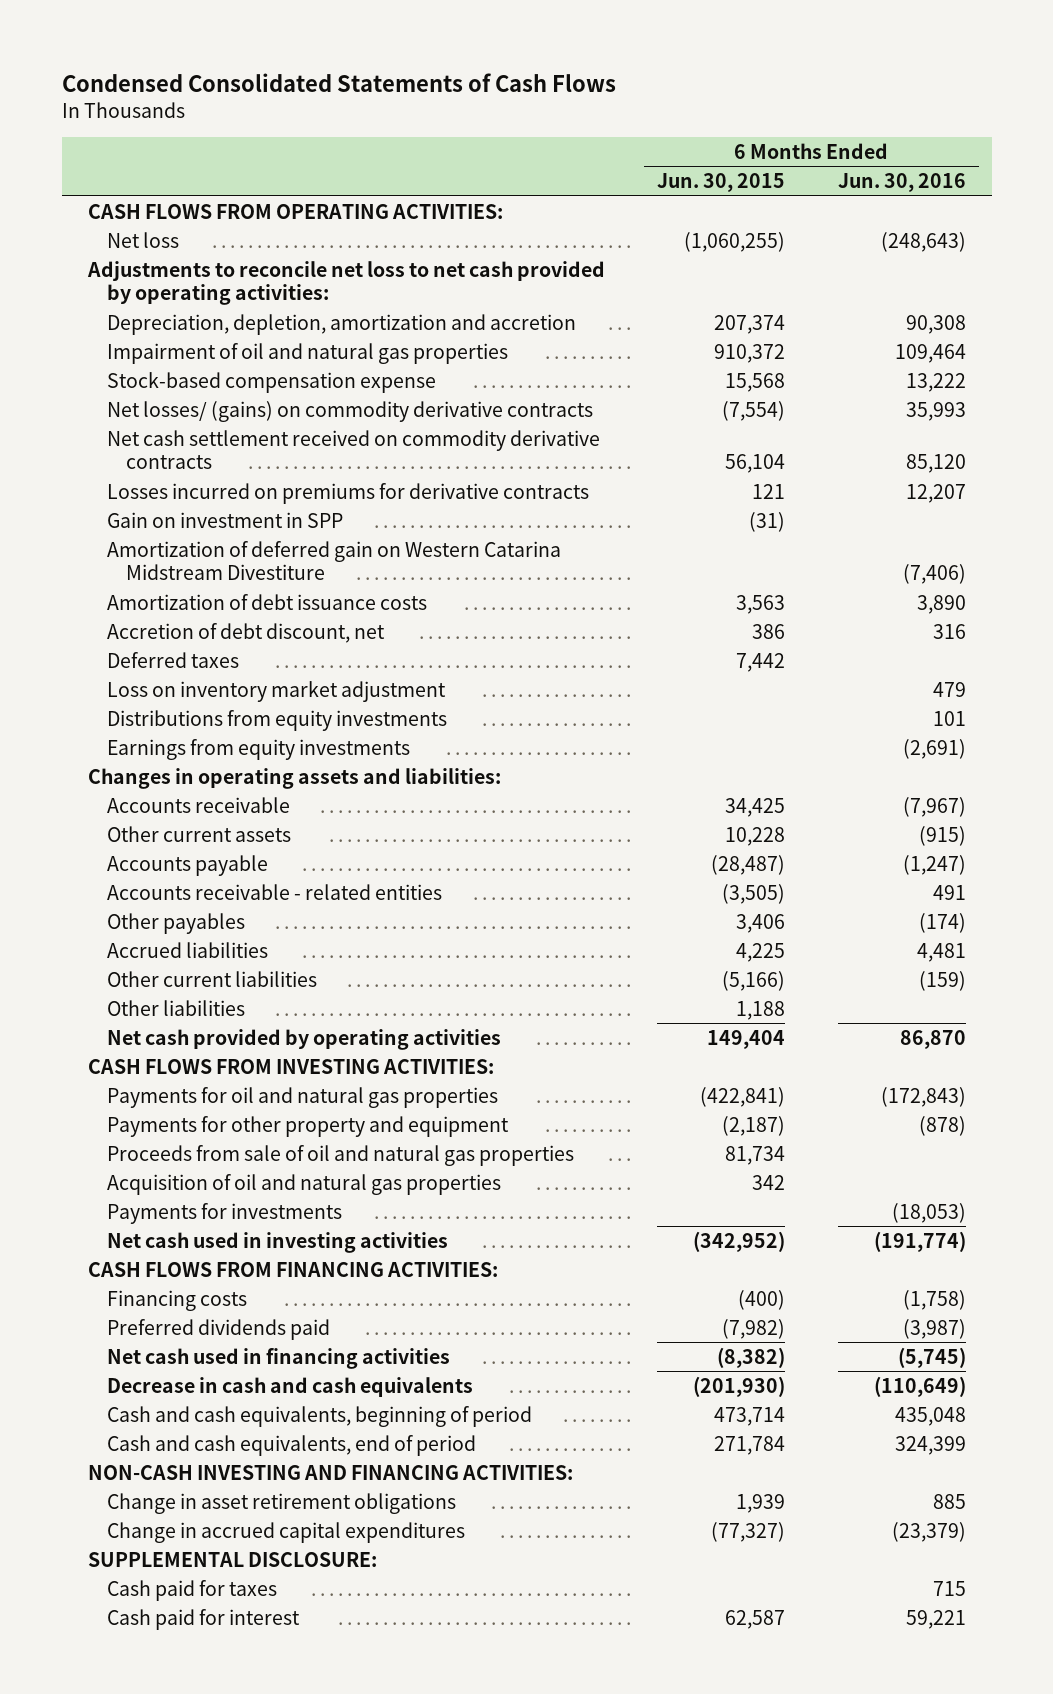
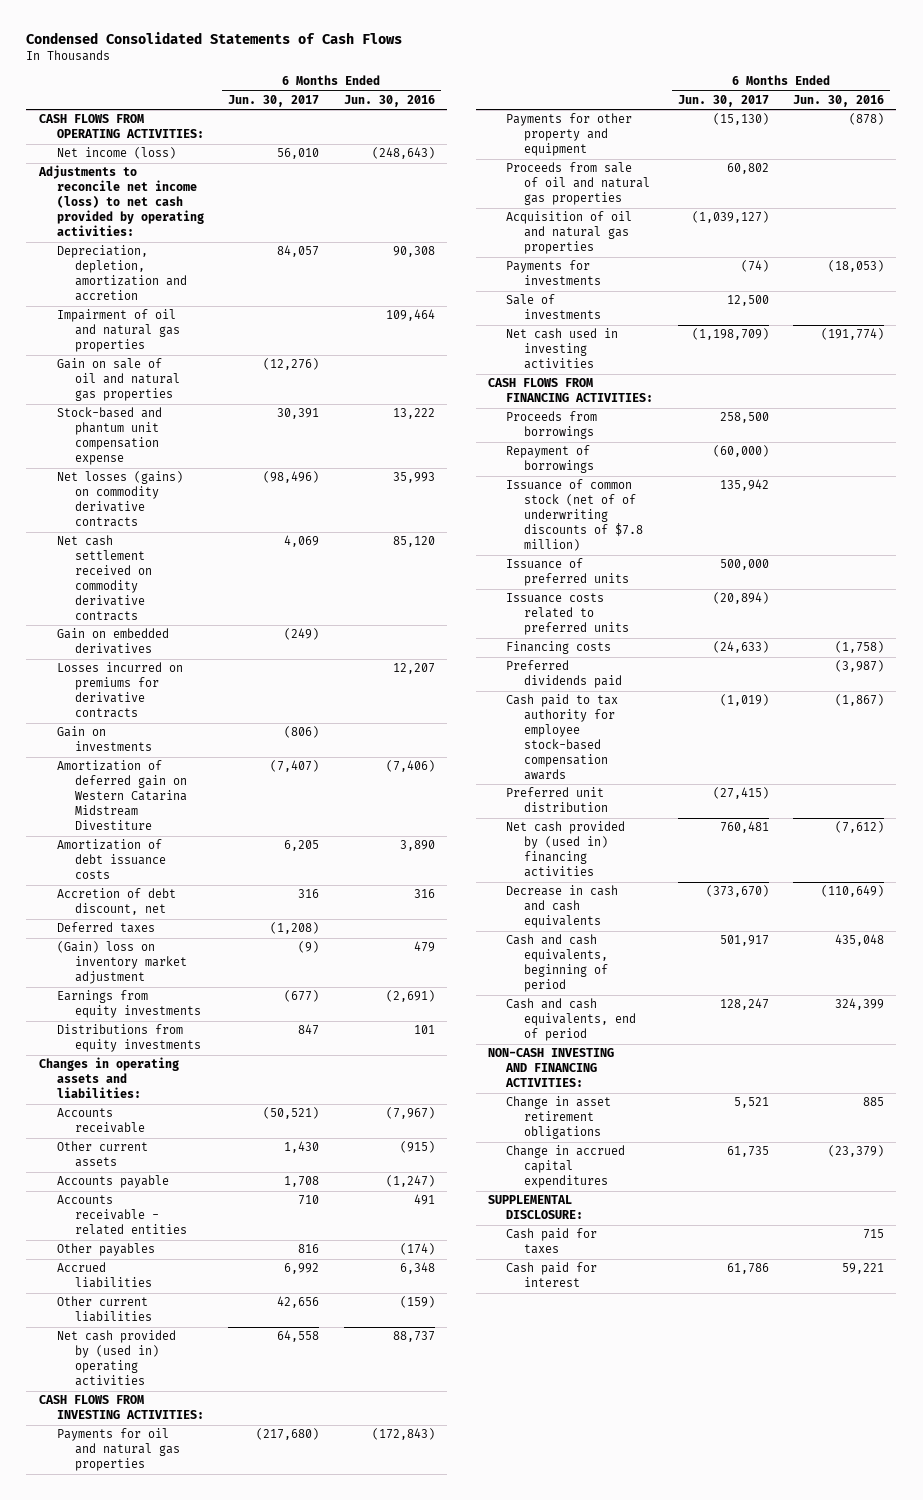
- | 6 Months Ended Jun. 30, 2015 | 6 Months Ended Jun. 30, 2016
+ | 6 Months Ended Jun. 30, 2017 | 6 Months Ended Jun. 30, 2016
- Net loss | (1,060,255) | (248,643)
- Adjustments to reconcile net loss to net cash provided by operating activities:
+ Net income (loss) | 56,010 | (248,643)
+ Adjustments to reconcile net income (loss) to net cash provided by operating activities:
- Stock-based compensation expense | 15,568 | 13,222
- Net losses/ (gains) on commodity derivative contracts | (7,554) | 35,993
+ Gain on sale of oil and natural gas properties | (12,276) |
+ Stock-based and phantum unit compensation expense | 30,391 | 13,222
+ Net losses (gains) on commodity derivative contracts | (98,496) | 35,993
+ Gain on embedded derivatives | (249) |
- Gain on investment in SPP | (31) |
+ Gain on investments | (806) |
- Loss on inventory market adjustment | | 479
+ (Gain) loss on inventory market adjustment | (9) | 479
moved down: Distributions from equity investments | 847 | 101
- Accrued liabilities | 4,225 | 4,481
+ Accrued liabilities | 6,992 | 6,348
- Other liabilities | 1,188 |
- Net cash provided by operating activities | 149,404 | 86,870
+ Net cash provided by (used in) operating activities | 64,558 | 88,737
+ Sale of investments | 12,500 |
+ Proceeds from borrowings | 258,500 |
+ Repayment of borrowings | (60,000) |
+ Issuance of common stock (net of of underwriting discounts of $7.8 million) | 135,942 |
+ Issuance of preferred units | 500,000 |
+ Issuance costs related to preferred units | (20,894) |
- Net cash used in financing activities | (8,382) | (5,745)
+ Cash paid to tax authority for employee stock-based compensation awards | (1,019) | (1,867)
+ Preferred unit distribution | (27,415) |
+ Net cash provided by (used in) financing activities | 760,481 | (7,612)

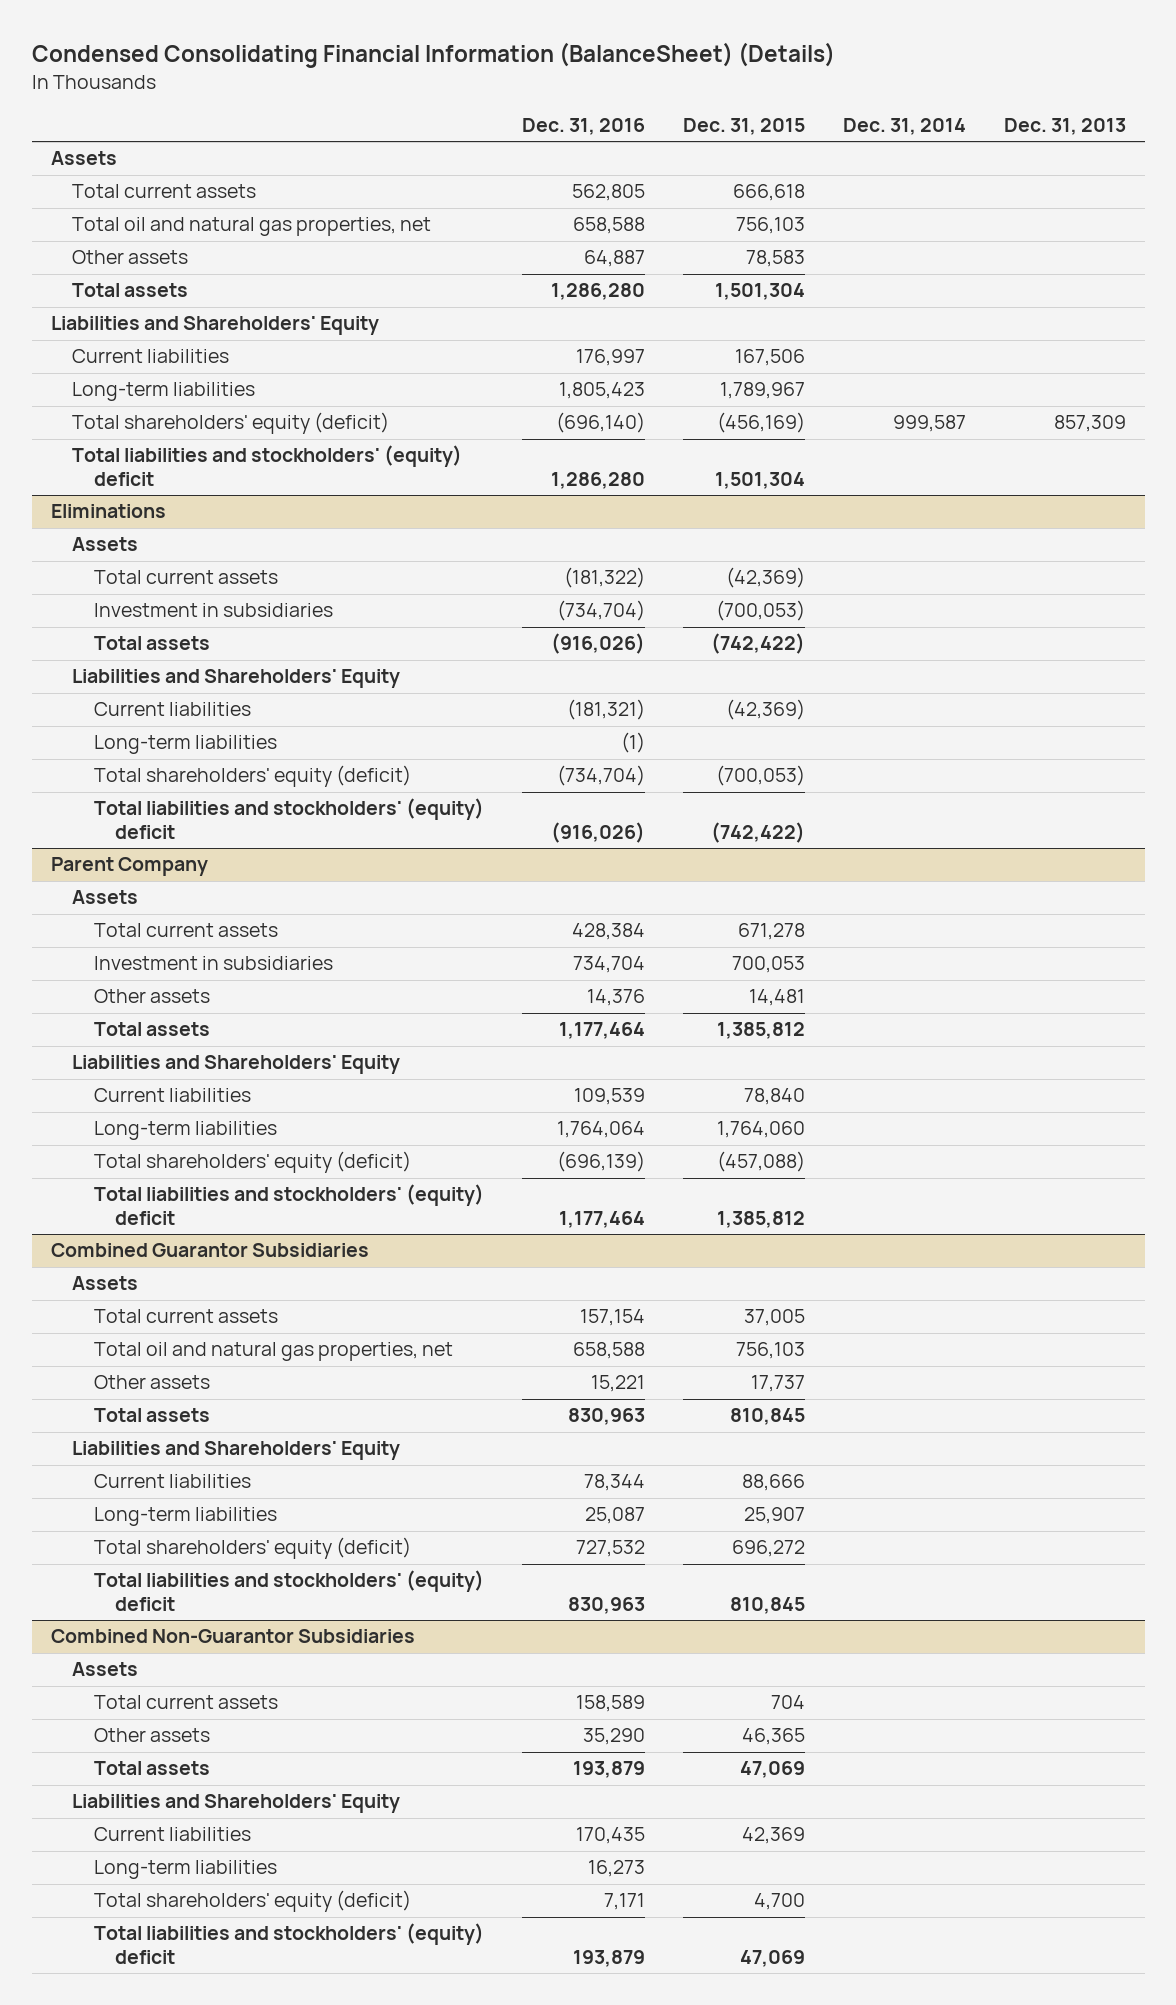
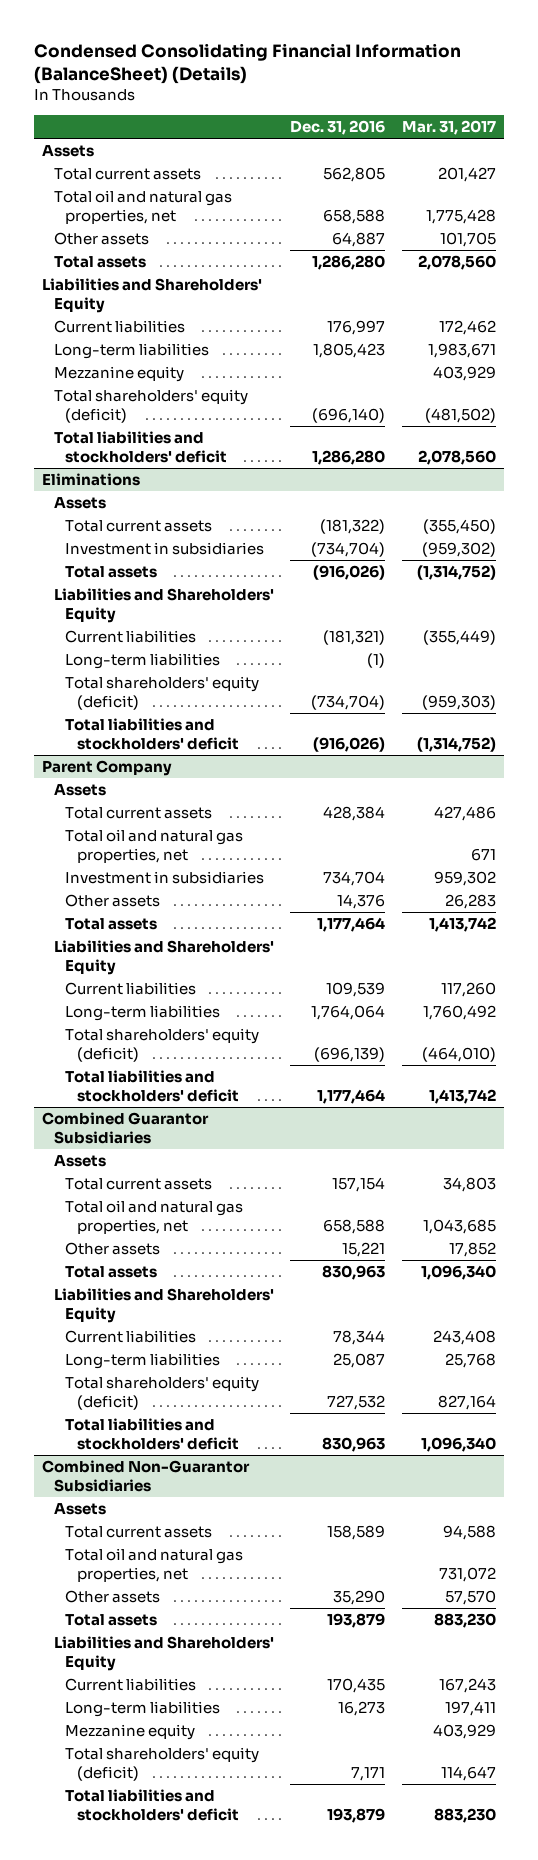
- | Dec. 31, 2016 | Dec. 31, 2015 | Dec. 31, 2014 | Dec. 31, 2013
+ | Dec. 31, 2016 | Mar. 31, 2017
+ Mezzanine equity | | 403,929
- Total liabilities and stockholders' (equity) deficit | 1,286,280 | 1,501,304 | |
+ Total liabilities and stockholders' deficit | 1,286,280 | 2,078,560
@ Eliminations
- Total liabilities and stockholders' (equity) deficit | (916,026) | (742,422) | |
+ Total liabilities and stockholders' deficit | (916,026) | (1,314,752)
@ Parent Company
+ Total oil and natural gas properties, net | | 671
- Total liabilities and stockholders' (equity) deficit | 1,177,464 | 1,385,812 | |
+ Total liabilities and stockholders' deficit | 1,177,464 | 1,413,742
@ Combined Guarantor Subsidiaries
- Total liabilities and stockholders' (equity) deficit | 830,963 | 810,845 | |
+ Total liabilities and stockholders' deficit | 830,963 | 1,096,340
@ Combined Non-Guarantor Subsidiaries
+ Total oil and natural gas properties, net | | 731,072
+ Mezzanine equity | | 403,929
- Total liabilities and stockholders' (equity) deficit | 193,879 | 47,069 | |
+ Total liabilities and stockholders' deficit | 193,879 | 883,230

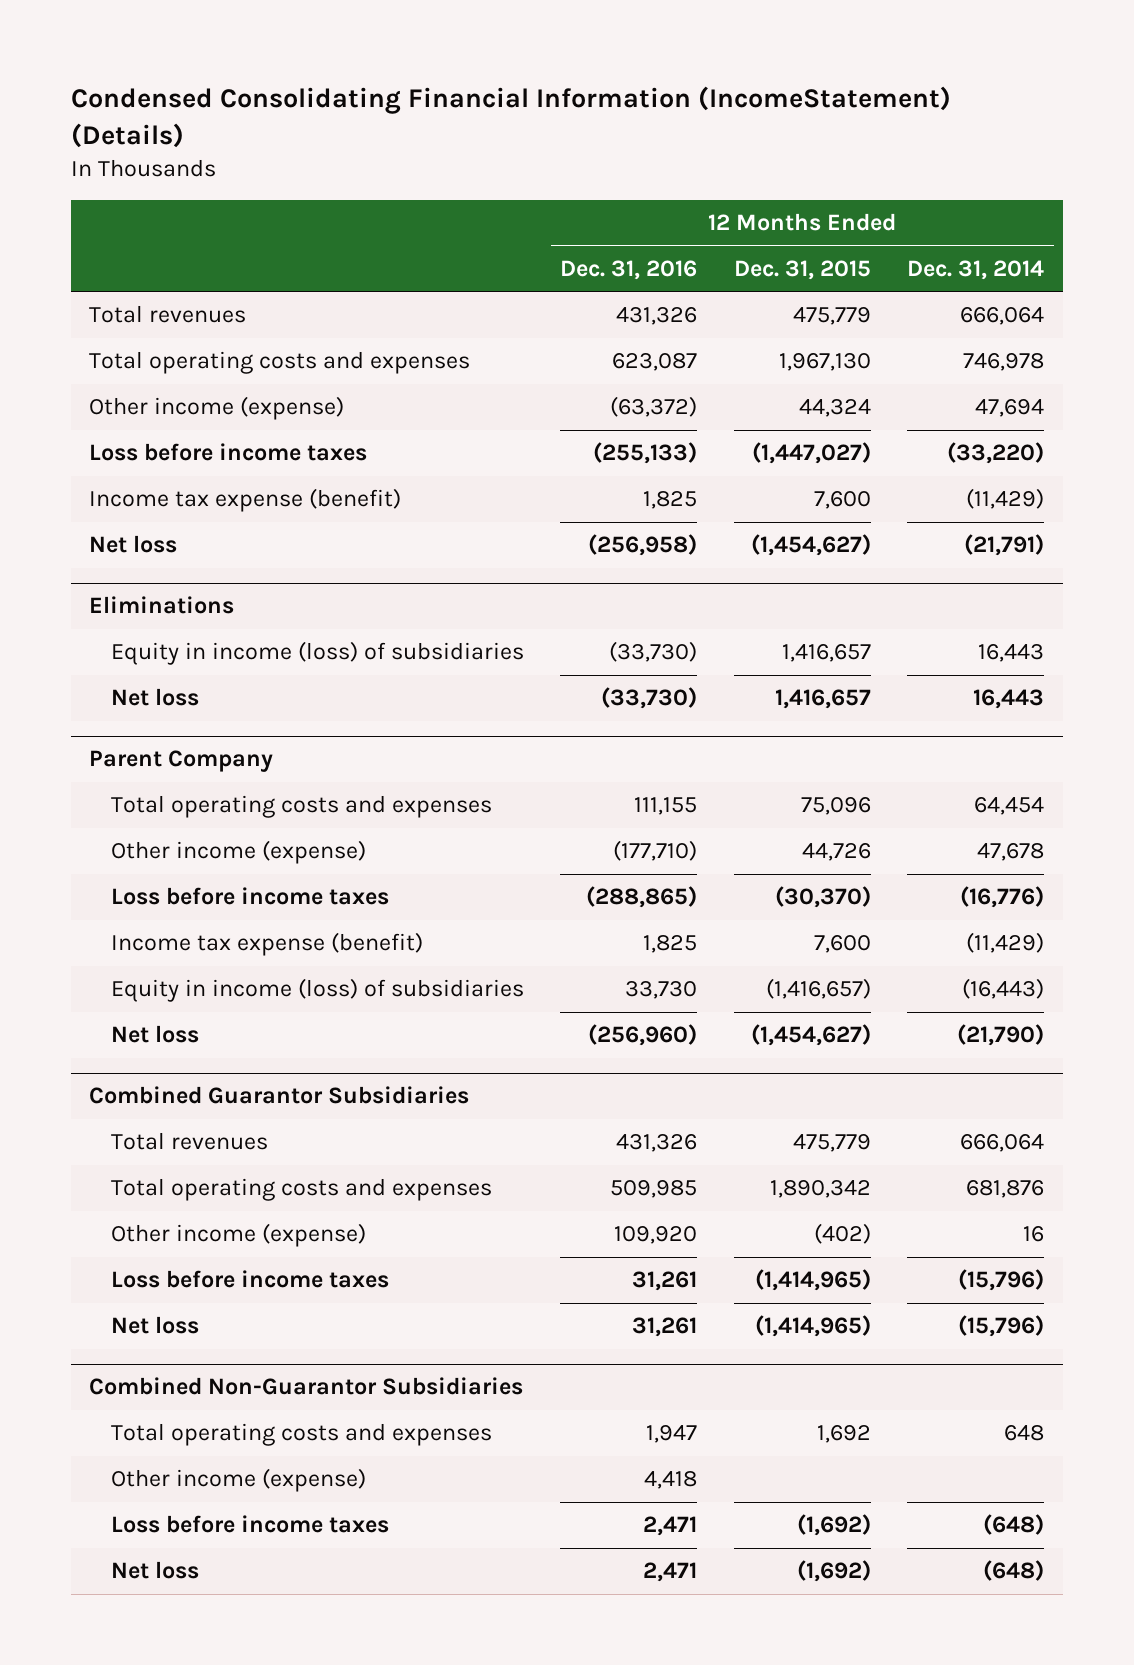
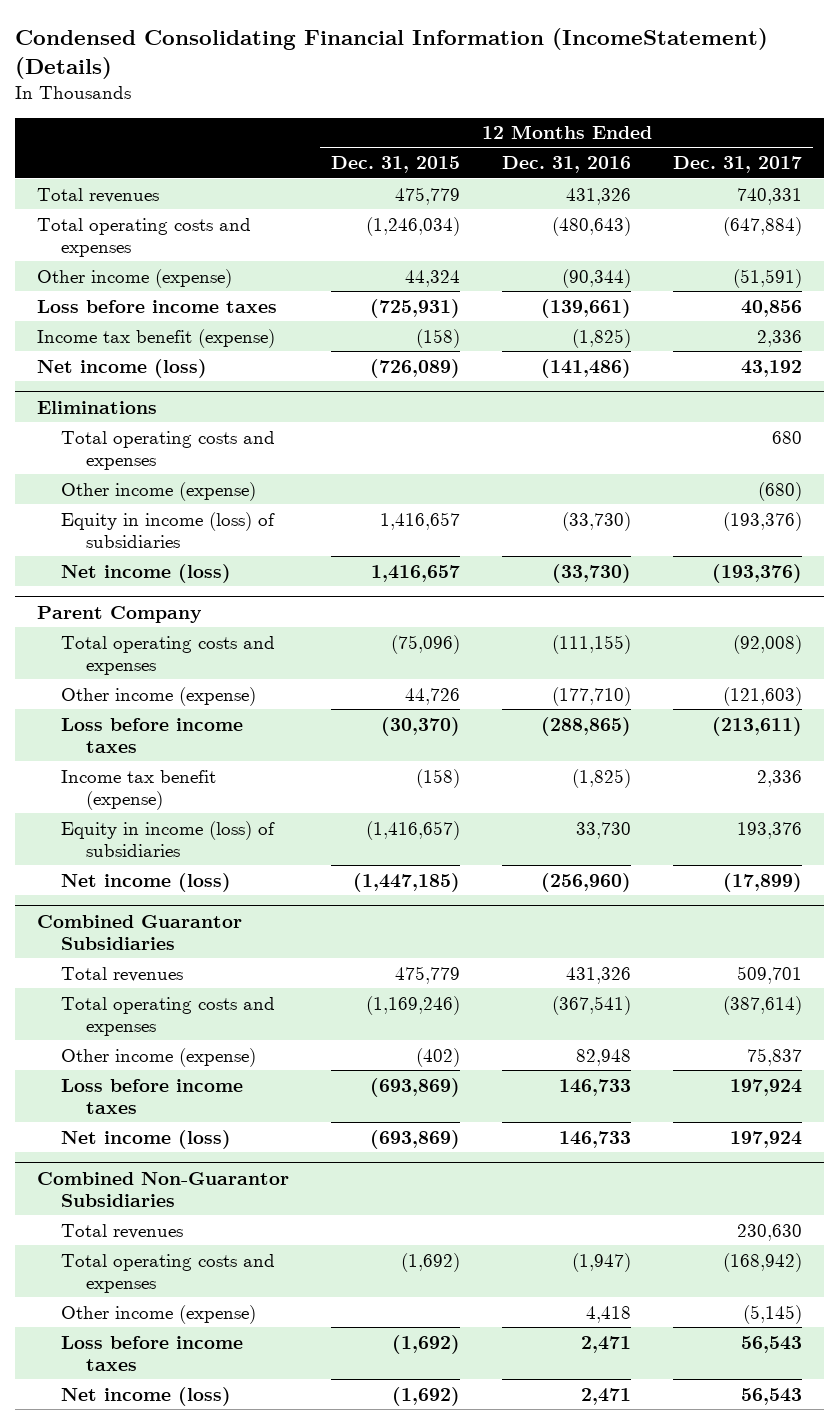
- | 12 Months Ended Dec. 31, 2016 | 12 Months Ended Dec. 31, 2015 | 12 Months Ended Dec. 31, 2014
+ | 12 Months Ended Dec. 31, 2015 | 12 Months Ended Dec. 31, 2016 | 12 Months Ended Dec. 31, 2017
- Total operating costs and expenses | 623,087 | 1,967,130 | 746,978
- Other income (expense) | (63,372) | 44,324 | 47,694
- Loss before income taxes | (255,133) | (1,447,027) | (33,220)
- Income tax expense (benefit) | 1,825 | 7,600 | (11,429)
- Net loss | (256,958) | (1,454,627) | (21,791)
+ Total operating costs and expenses | (1,246,034) | (480,643) | (647,884)
+ Other income (expense) | 44,324 | (90,344) | (51,591)
+ Loss before income taxes | (725,931) | (139,661) | 40,856
+ Income tax benefit (expense) | (158) | (1,825) | 2,336
+ Net income (loss) | (726,089) | (141,486) | 43,192
@ Eliminations
+ Total operating costs and expenses | | | 680
+ Other income (expense) | | | (680)
- Net loss | (33,730) | 1,416,657 | 16,443
+ Net income (loss) | 1,416,657 | (33,730) | (193,376)
@ Parent Company
- Total operating costs and expenses | 111,155 | 75,096 | 64,454
+ Total operating costs and expenses | (75,096) | (111,155) | (92,008)
- Income tax expense (benefit) | 1,825 | 7,600 | (11,429)
+ Income tax benefit (expense) | (158) | (1,825) | 2,336
- Net loss | (256,960) | (1,454,627) | (21,790)
+ Net income (loss) | (1,447,185) | (256,960) | (17,899)
@ Combined Guarantor Subsidiaries
- Total operating costs and expenses | 509,985 | 1,890,342 | 681,876
- Other income (expense) | 109,920 | (402) | 16
- Loss before income taxes | 31,261 | (1,414,965) | (15,796)
- Net loss | 31,261 | (1,414,965) | (15,796)
+ Total operating costs and expenses | (1,169,246) | (367,541) | (387,614)
+ Other income (expense) | (402) | 82,948 | 75,837
+ Loss before income taxes | (693,869) | 146,733 | 197,924
+ Net income (loss) | (693,869) | 146,733 | 197,924
@ Combined Non-Guarantor Subsidiaries
- Total operating costs and expenses | 1,947 | 1,692 | 648
+ Total revenues | | | 230,630
+ Total operating costs and expenses | (1,692) | (1,947) | (168,942)
- Net loss | 2,471 | (1,692) | (648)
+ Net income (loss) | (1,692) | 2,471 | 56,543

